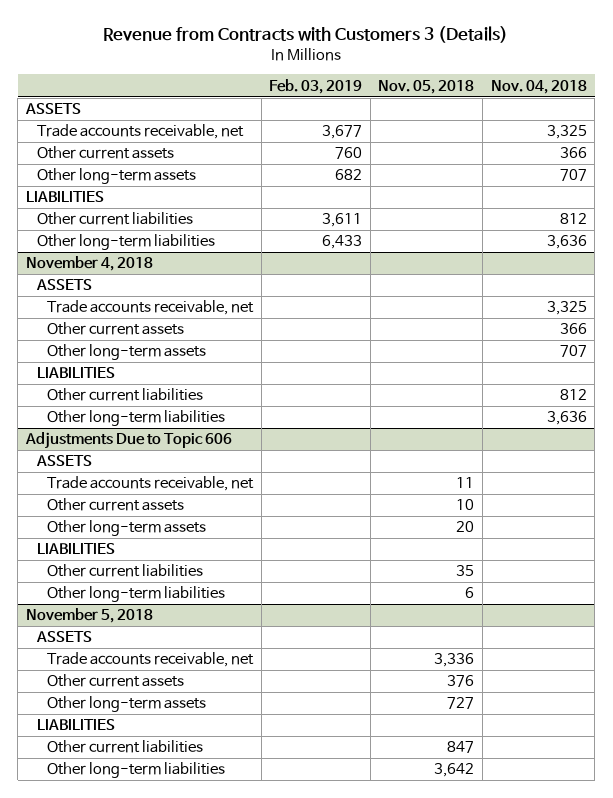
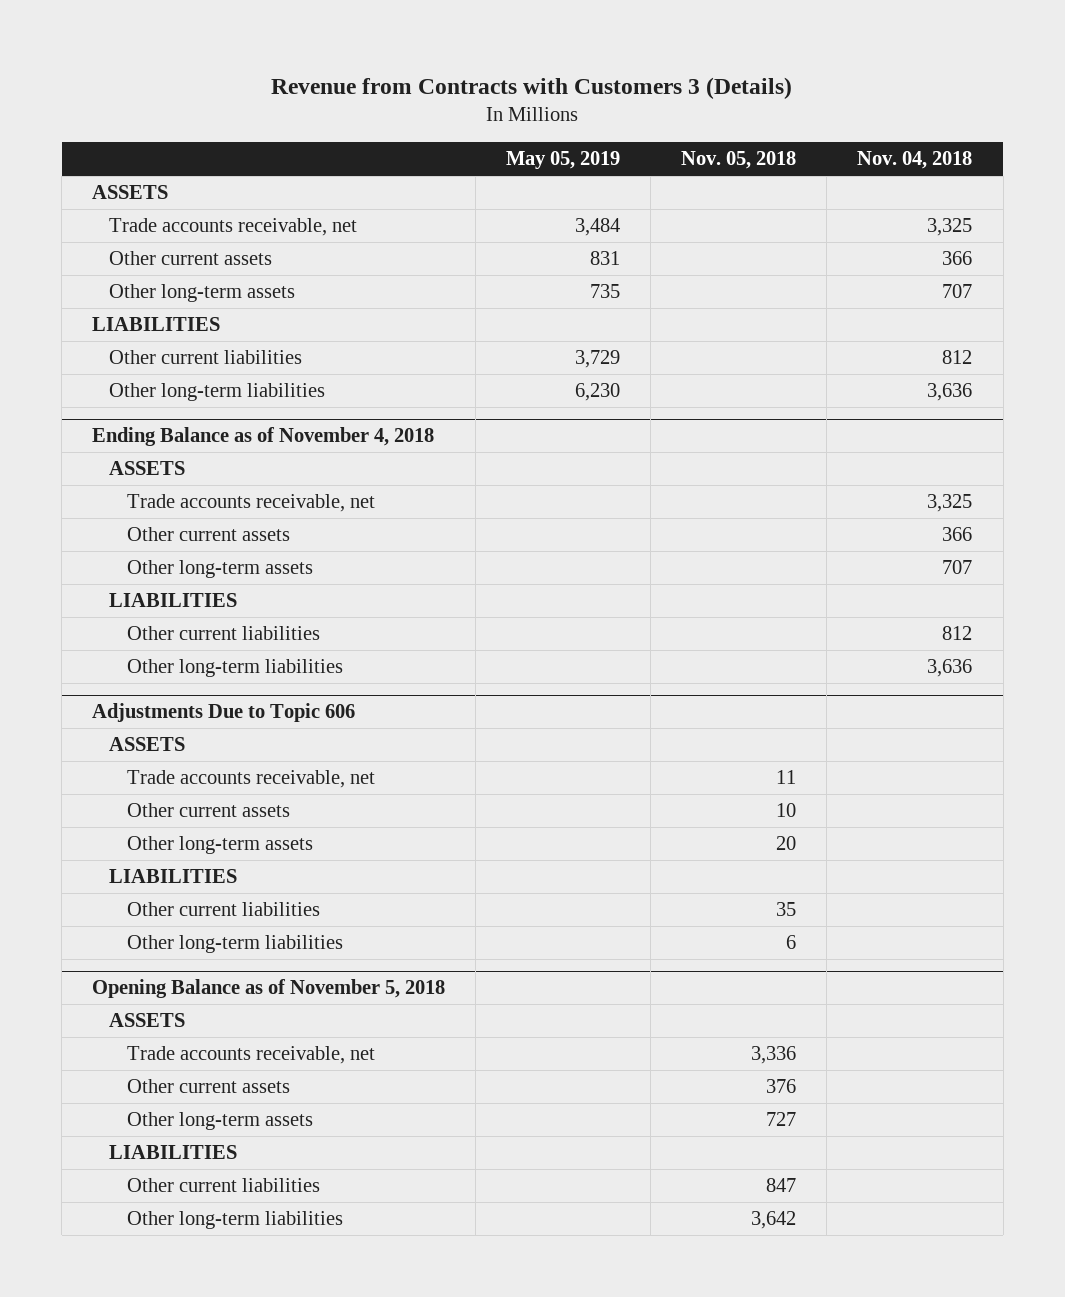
- | Feb. 03, 2019 | Nov. 05, 2018 | Nov. 04, 2018
+ | May 05, 2019 | Nov. 05, 2018 | Nov. 04, 2018
- November 4, 2018
+ Ending Balance as of November 4, 2018
- November 5, 2018
+ Opening Balance as of November 5, 2018

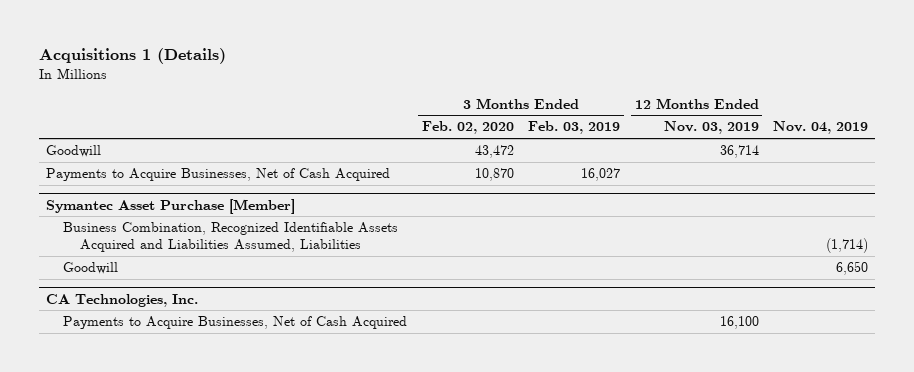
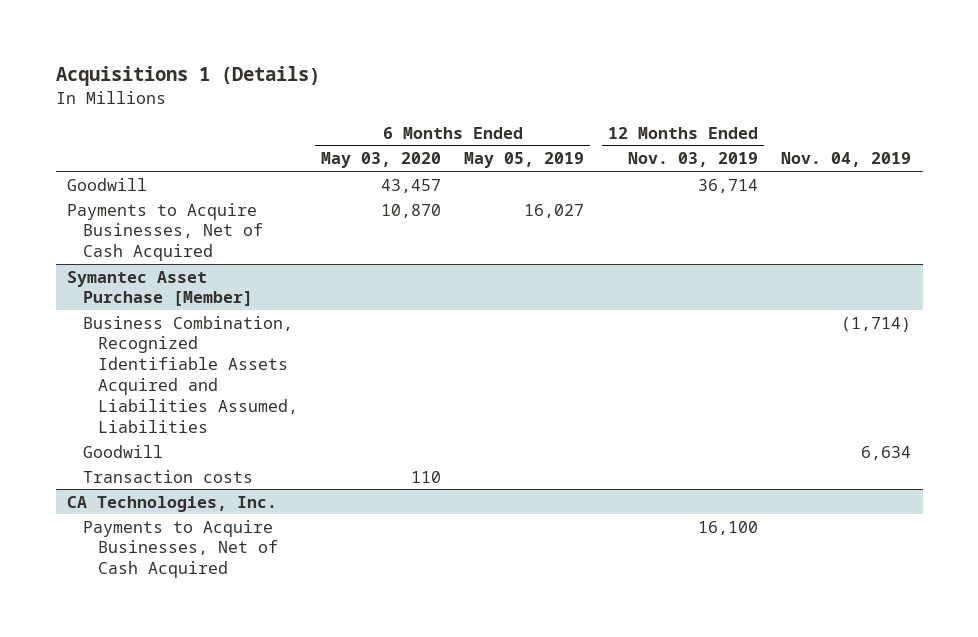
- | 3 Months Ended Feb. 02, 2020 | 3 Months Ended Feb. 03, 2019 | 12 Months Ended Nov. 03, 2019 | Nov. 04, 2019
+ | 6 Months Ended May 03, 2020 | 6 Months Ended May 05, 2019 | 12 Months Ended Nov. 03, 2019 | Nov. 04, 2019
@ Symantec Asset Purchase [Member]
- Goodwill | | | | 6,650
+ Goodwill | | | | 6,634
+ Transaction costs | 110 | | |

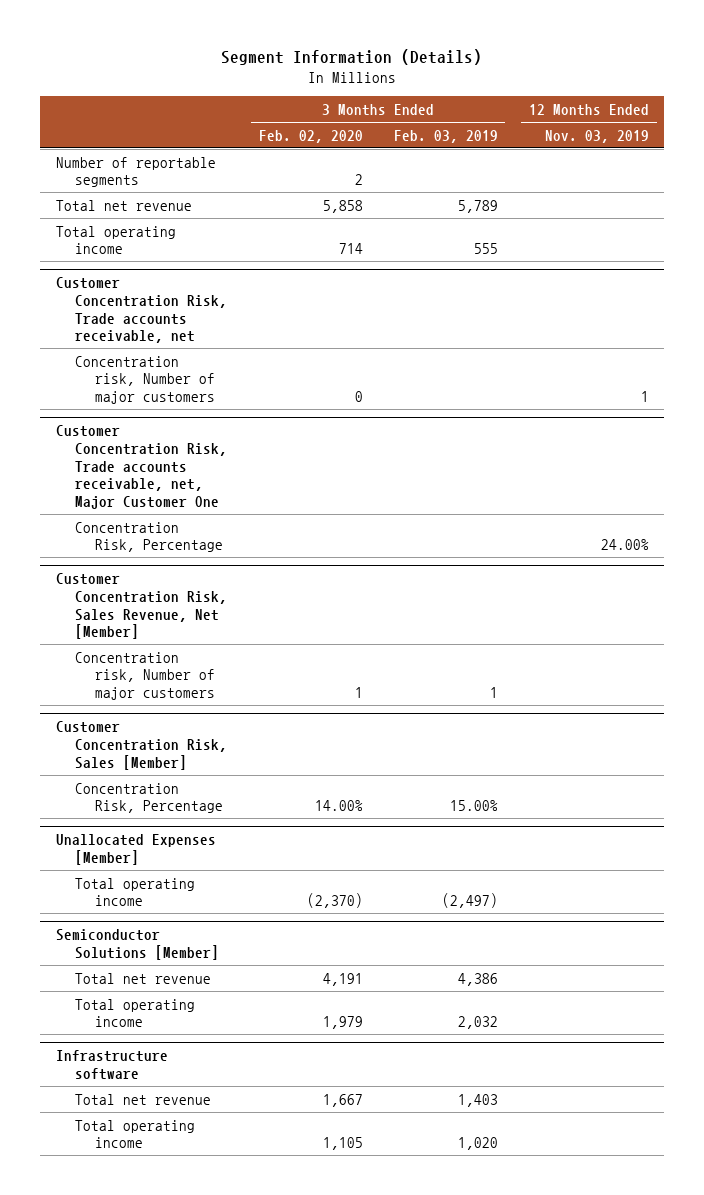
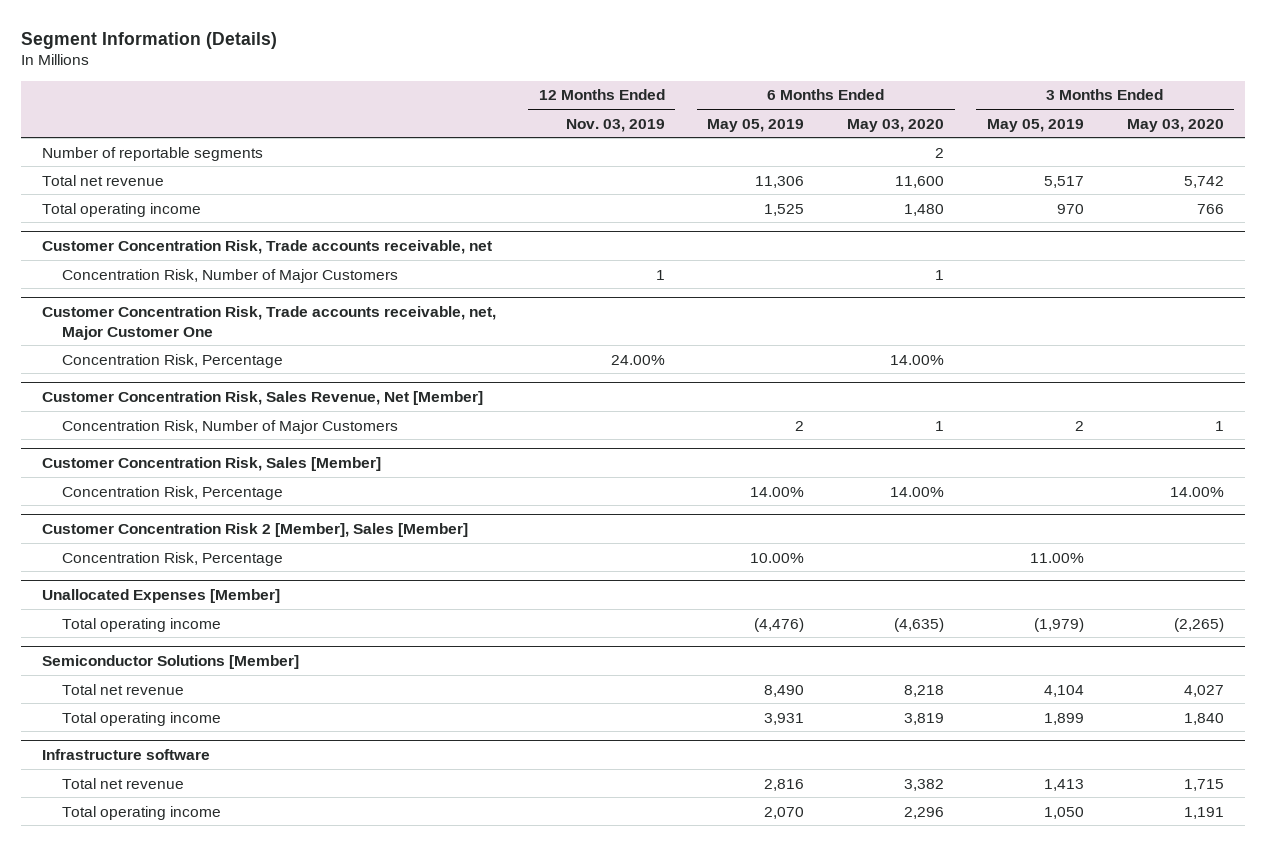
- | 3 Months Ended Feb. 02, 2020 | 3 Months Ended Feb. 03, 2019 | 12 Months Ended Nov. 03, 2019
+ | 12 Months Ended Nov. 03, 2019 | 6 Months Ended May 05, 2019 | 6 Months Ended May 03, 2020 | 3 Months Ended May 05, 2019 | 3 Months Ended May 03, 2020
@ Customer Concentration Risk, Trade accounts receivable, net
- Concentration risk, Number of major customers | 0 | | 1
+ Concentration Risk, Number of Major Customers | 1 | | 1 | |
@ Customer Concentration Risk, Sales Revenue, Net [Member]
- Concentration risk, Number of major customers | 1 | 1 |
+ Concentration Risk, Number of Major Customers | | 2 | 1 | 2 | 1
+ Customer Concentration Risk 2 [Member], Sales [Member]
+ Concentration Risk, Percentage | | 10.00% | | 11.00% |

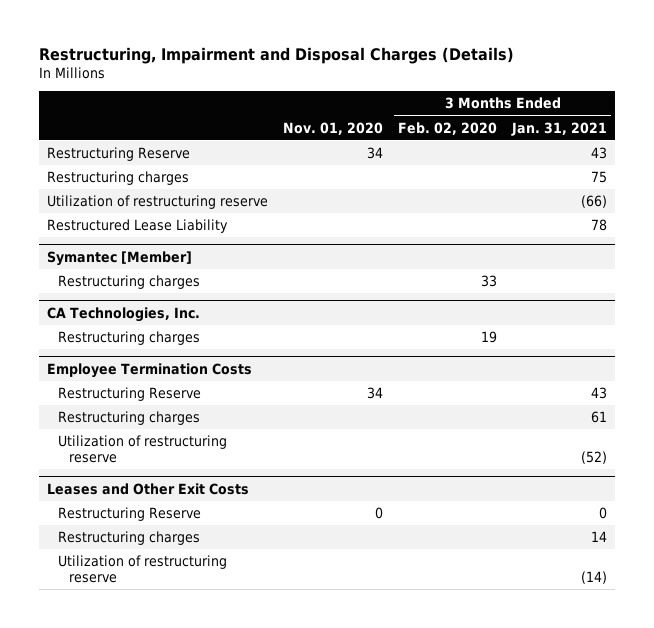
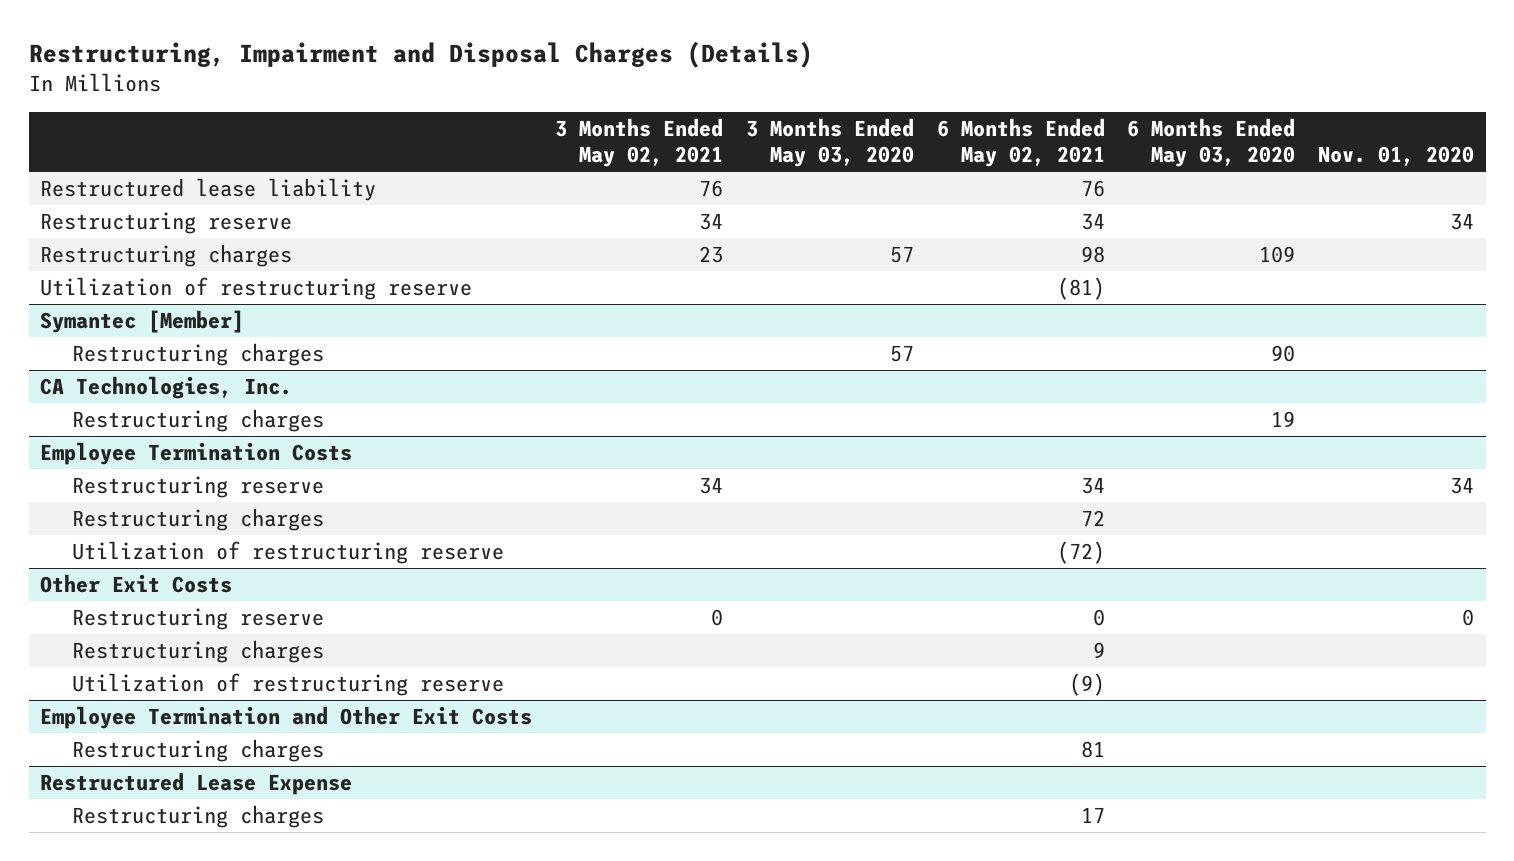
- | Nov. 01, 2020 | 3 Months Ended Feb. 02, 2020 | 3 Months Ended Jan. 31, 2021
+ | 3 Months Ended May 02, 2021 | 3 Months Ended May 03, 2020 | 6 Months Ended May 02, 2021 | 6 Months Ended May 03, 2020 | Nov. 01, 2020
- Restructuring Reserve | 34 | | 43
+ Restructured lease liability | 76 | | 76 | |
+ Restructuring reserve | 34 | | 34 | | 34
- Restructured Lease Liability | | | 78
@ Employee Termination Costs
- Restructuring Reserve | 34 | | 43
+ Restructuring reserve | 34 | | 34 | | 34
- Leases and Other Exit Costs
- Restructuring Reserve | 0 | | 0
+ Other Exit Costs
+ Restructuring reserve | 0 | | 0 | | 0
+ Employee Termination and Other Exit Costs
+ Restructuring charges | | | 81 | |
+ Restructured Lease Expense
+ Restructuring charges | | | 17 | |

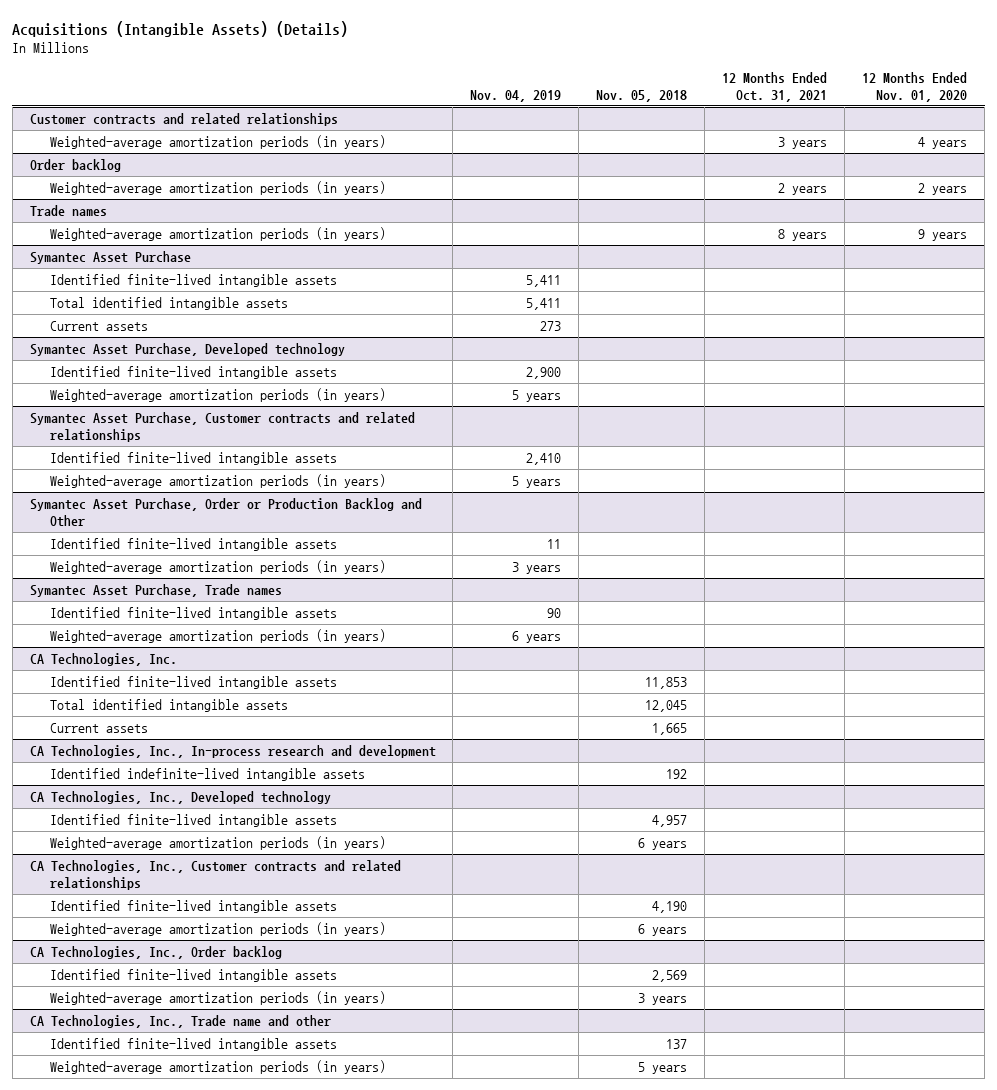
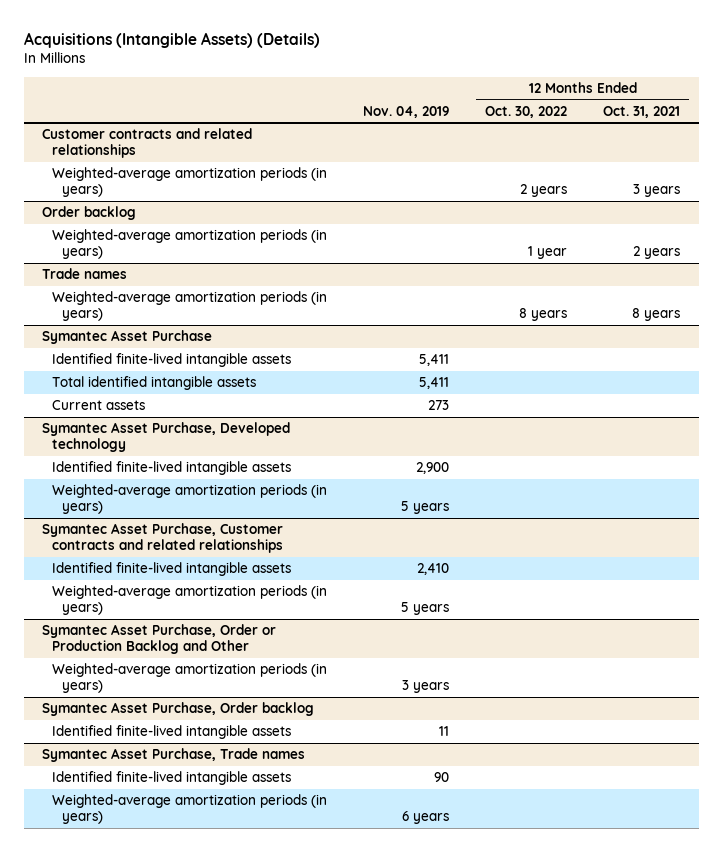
- | Nov. 04, 2019 | Nov. 05, 2018 | 12 Months Ended Oct. 31, 2021 | 12 Months Ended Nov. 01, 2020
+ | Nov. 04, 2019 | 12 Months Ended Oct. 30, 2022 | 12 Months Ended Oct. 31, 2021
@ Symantec Asset Purchase, Order or Production Backlog and Other
- Identified finite-lived intangible assets | 11 | | |
+ Symantec Asset Purchase, Order backlog
+ Identified finite-lived intangible assets | 11 | |
- CA Technologies, Inc.
- Identified finite-lived intangible assets | | 11,853 | |
- Total identified intangible assets | | 12,045 | |
- Current assets | | 1,665 | |
- CA Technologies, Inc., In-process research and development
- Identified indefinite-lived intangible assets | | 192 | |
- CA Technologies, Inc., Developed technology
- Identified finite-lived intangible assets | | 4,957 | |
- Weighted-average amortization periods (in years) | | 6 years | |
- CA Technologies, Inc., Customer contracts and related relationships
- Identified finite-lived intangible assets | | 4,190 | |
- Weighted-average amortization periods (in years) | | 6 years | |
- CA Technologies, Inc., Order backlog
- Identified finite-lived intangible assets | | 2,569 | |
- Weighted-average amortization periods (in years) | | 3 years | |
- CA Technologies, Inc., Trade name and other
- Identified finite-lived intangible assets | | 137 | |
- Weighted-average amortization periods (in years) | | 5 years | |

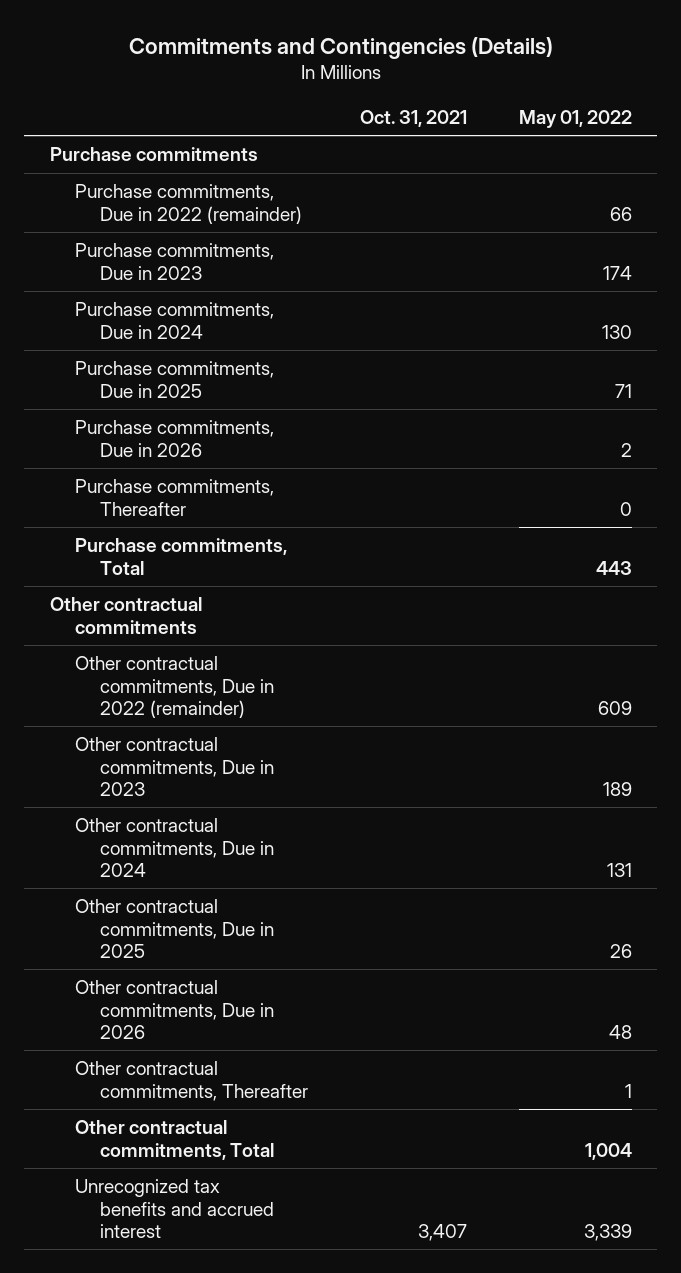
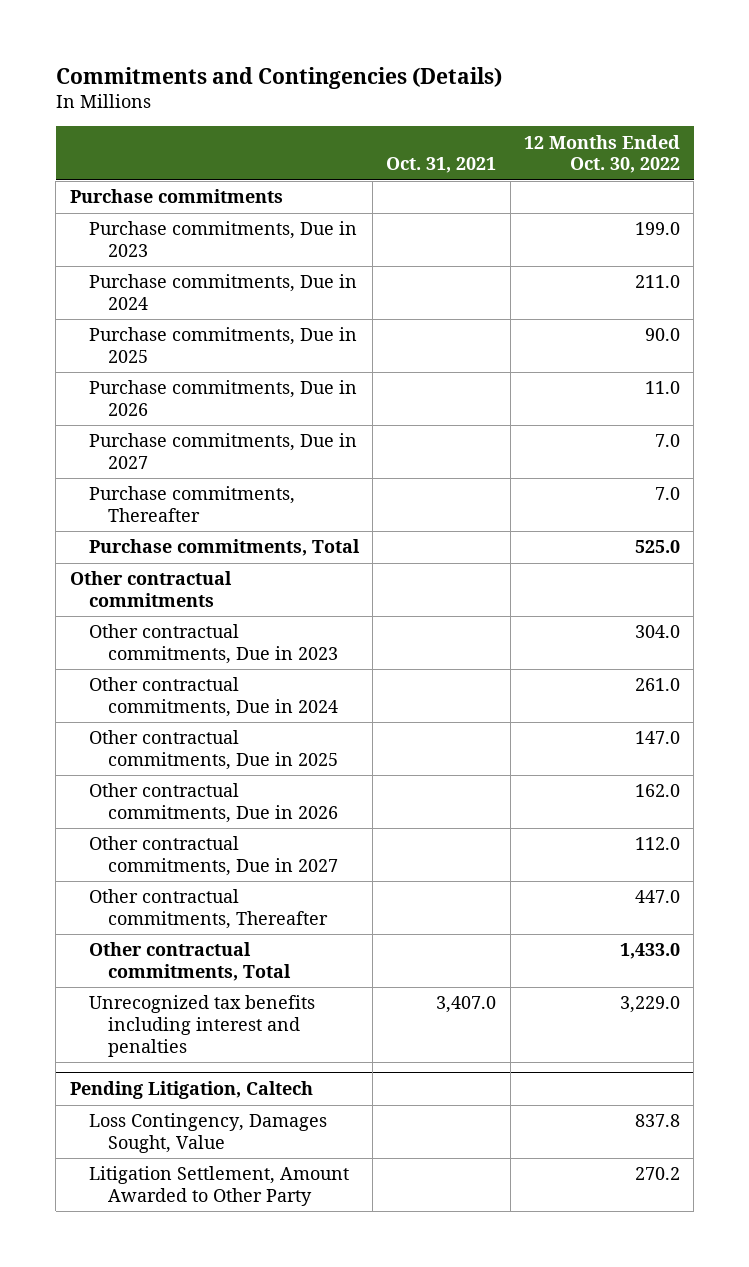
- | Oct. 31, 2021 | May 01, 2022
+ | Oct. 31, 2021 | 12 Months Ended Oct. 30, 2022
- Purchase commitments, Due in 2022 (remainder) | | 66
+ Purchase commitments, Due in 2027 | | 7.0
- Other contractual commitments, Due in 2022 (remainder) | | 609
+ Other contractual commitments, Due in 2027 | | 112.0
- Unrecognized tax benefits and accrued interest | 3,407 | 3,339
+ Unrecognized tax benefits including interest and penalties | 3,407.0 | 3,229.0
+ Pending Litigation, Caltech
+ Loss Contingency, Damages Sought, Value | | 837.8
+ Litigation Settlement, Amount Awarded to Other Party | | 270.2

